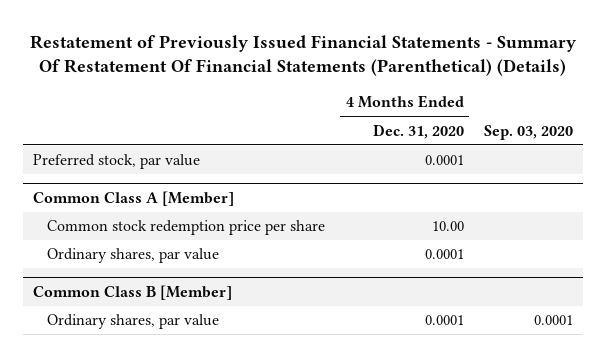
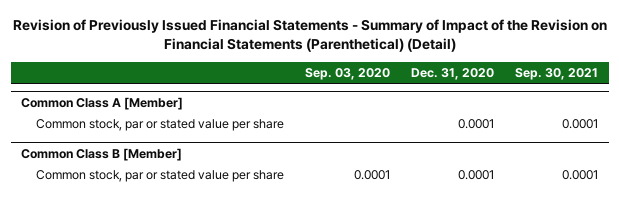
- Restatement of Previously Issued Financial Statements - Summary Of Restatement Of Financial Statements (Parenthetical) (Details)
+ Revision of Previously Issued Financial Statements - Summary of Impact of the Revision on Financial Statements (Parenthetical) (Detail)
- | 4 Months Ended Dec. 31, 2020 | Sep. 03, 2020
+ | Sep. 03, 2020 | Dec. 31, 2020 | Sep. 30, 2021
- Preferred stock, par value | 0.0001 |
@ Common Class A [Member]
- Common stock redemption price per share | 10.00 |
- Ordinary shares, par value | 0.0001 |
+ Common stock, par or stated value per share | | 0.0001 | 0.0001
@ Common Class B [Member]
- Ordinary shares, par value | 0.0001 | 0.0001
+ Common stock, par or stated value per share | 0.0001 | 0.0001 | 0.0001

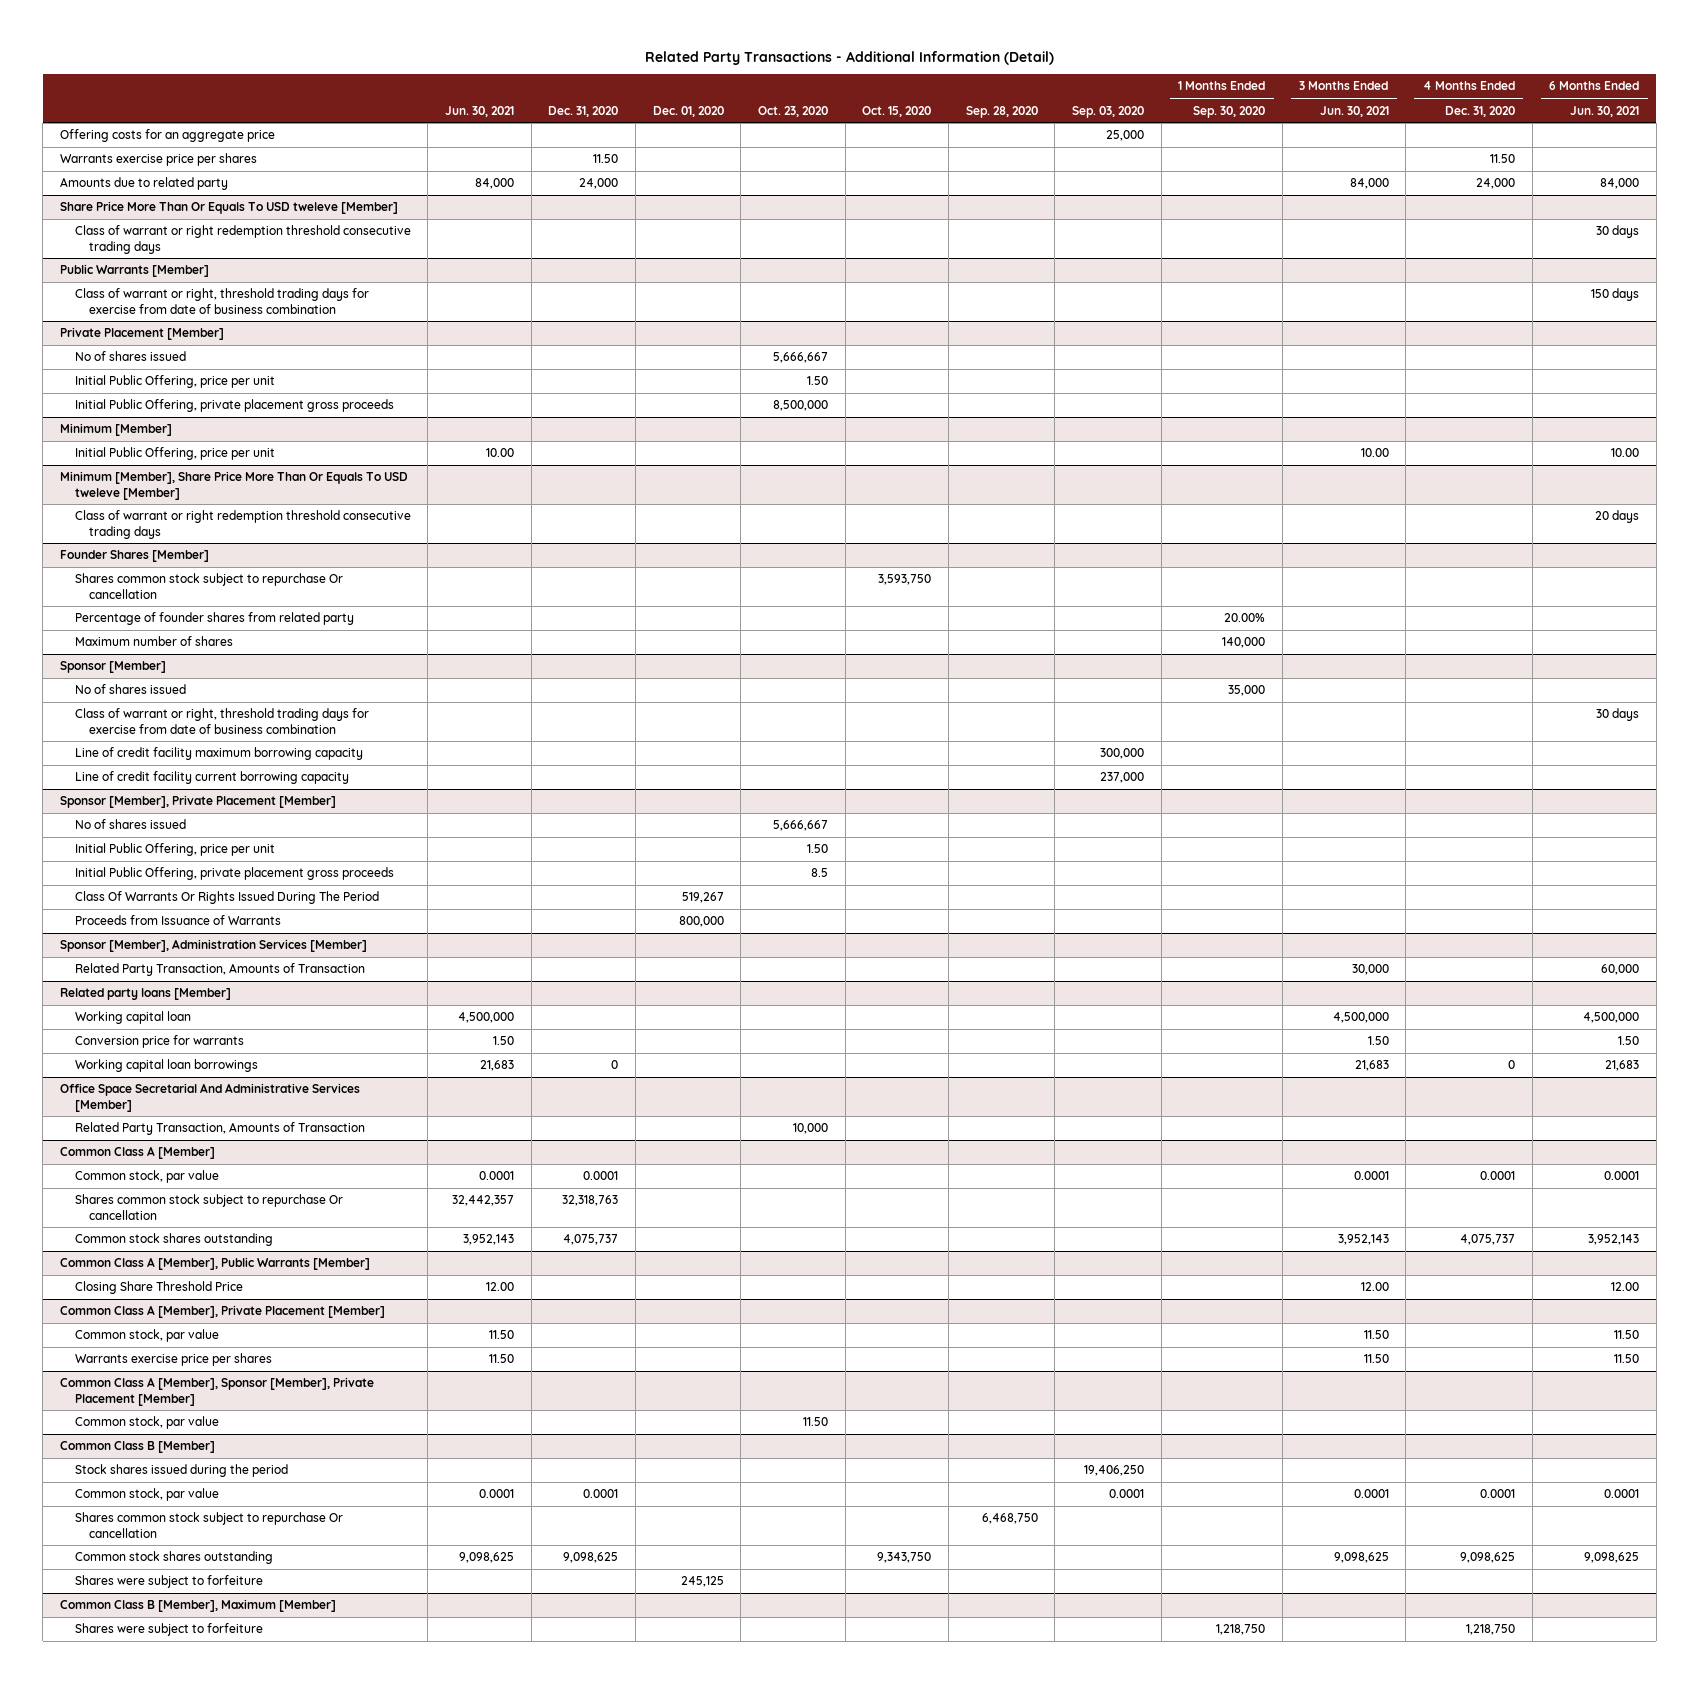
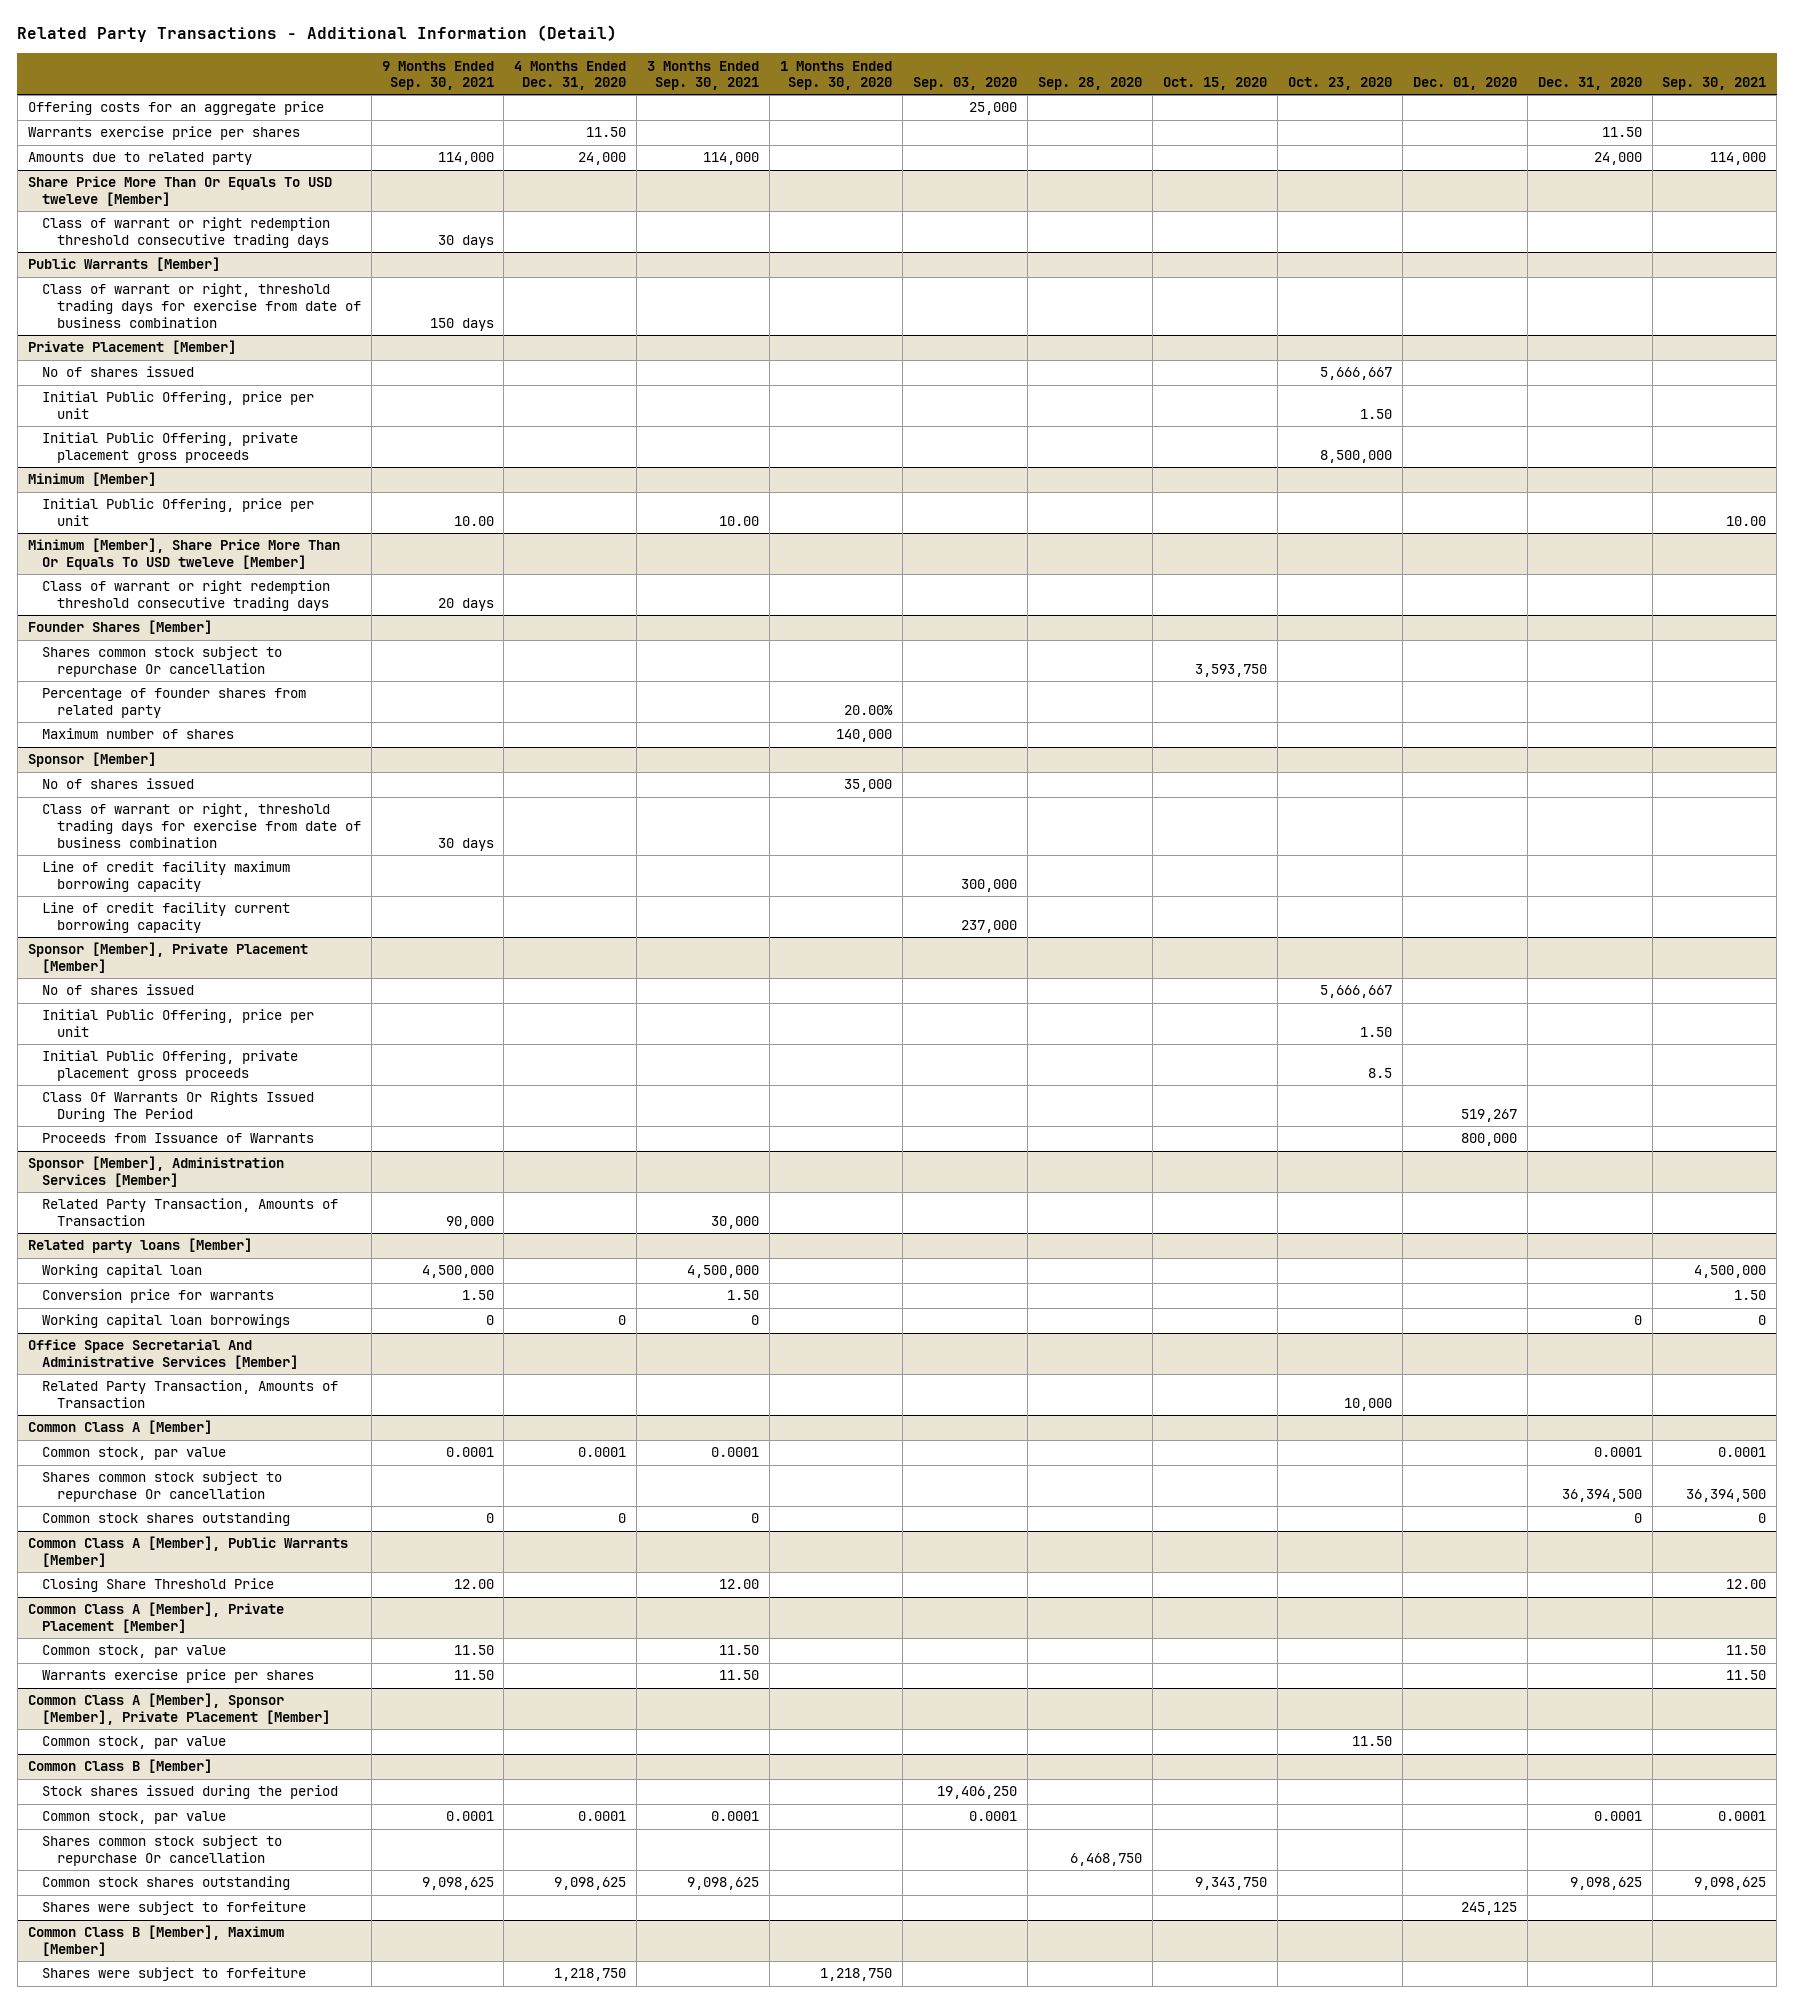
- | Jun. 30, 2021 | Dec. 31, 2020 | Dec. 01, 2020 | Oct. 23, 2020 | Oct. 15, 2020 | Sep. 28, 2020 | Sep. 03, 2020 | 1 Months Ended Sep. 30, 2020 | 3 Months Ended Jun. 30, 2021 | 4 Months Ended Dec. 31, 2020 | 6 Months Ended Jun. 30, 2021
+ | 9 Months Ended Sep. 30, 2021 | 4 Months Ended Dec. 31, 2020 | 3 Months Ended Sep. 30, 2021 | 1 Months Ended Sep. 30, 2020 | Sep. 03, 2020 | Sep. 28, 2020 | Oct. 15, 2020 | Oct. 23, 2020 | Dec. 01, 2020 | Dec. 31, 2020 | Sep. 30, 2021
@ Common Class A [Member]
- Shares common stock subject to repurchase Or cancellation | 32,442,357 | 32,318,763 | | | | | | | | |
- Common stock shares outstanding | 3,952,143 | 4,075,737 | | | | | | | 3,952,143 | 4,075,737 | 3,952,143
+ Shares common stock subject to repurchase Or cancellation | | | | | | | | | | 36,394,500 | 36,394,500
+ Common stock shares outstanding | 0 | 0 | 0 | | | | | | | 0 | 0

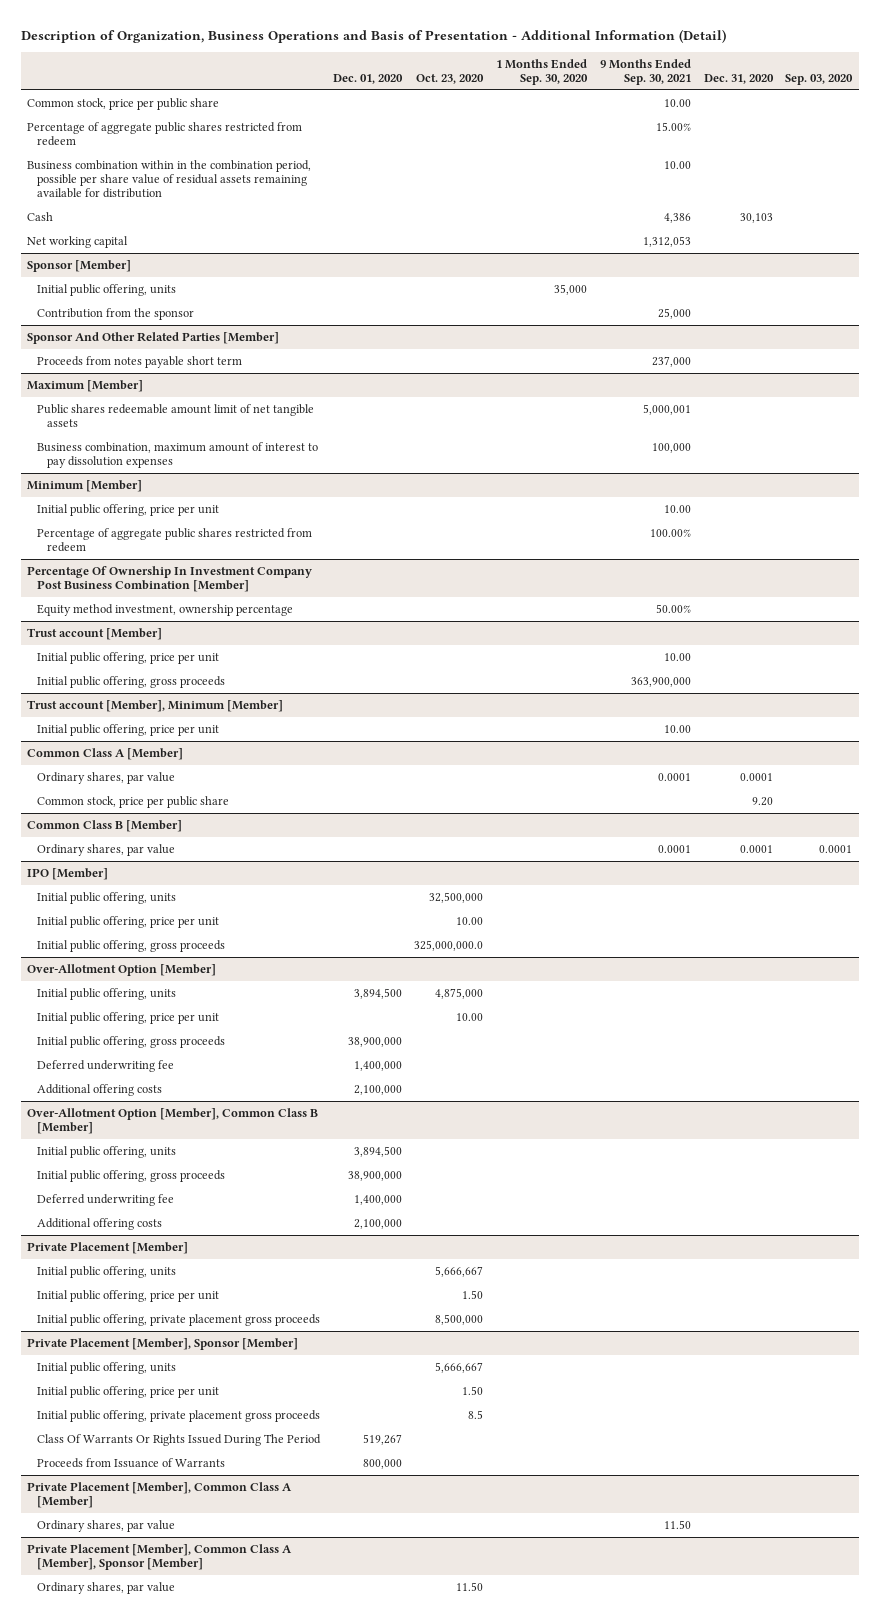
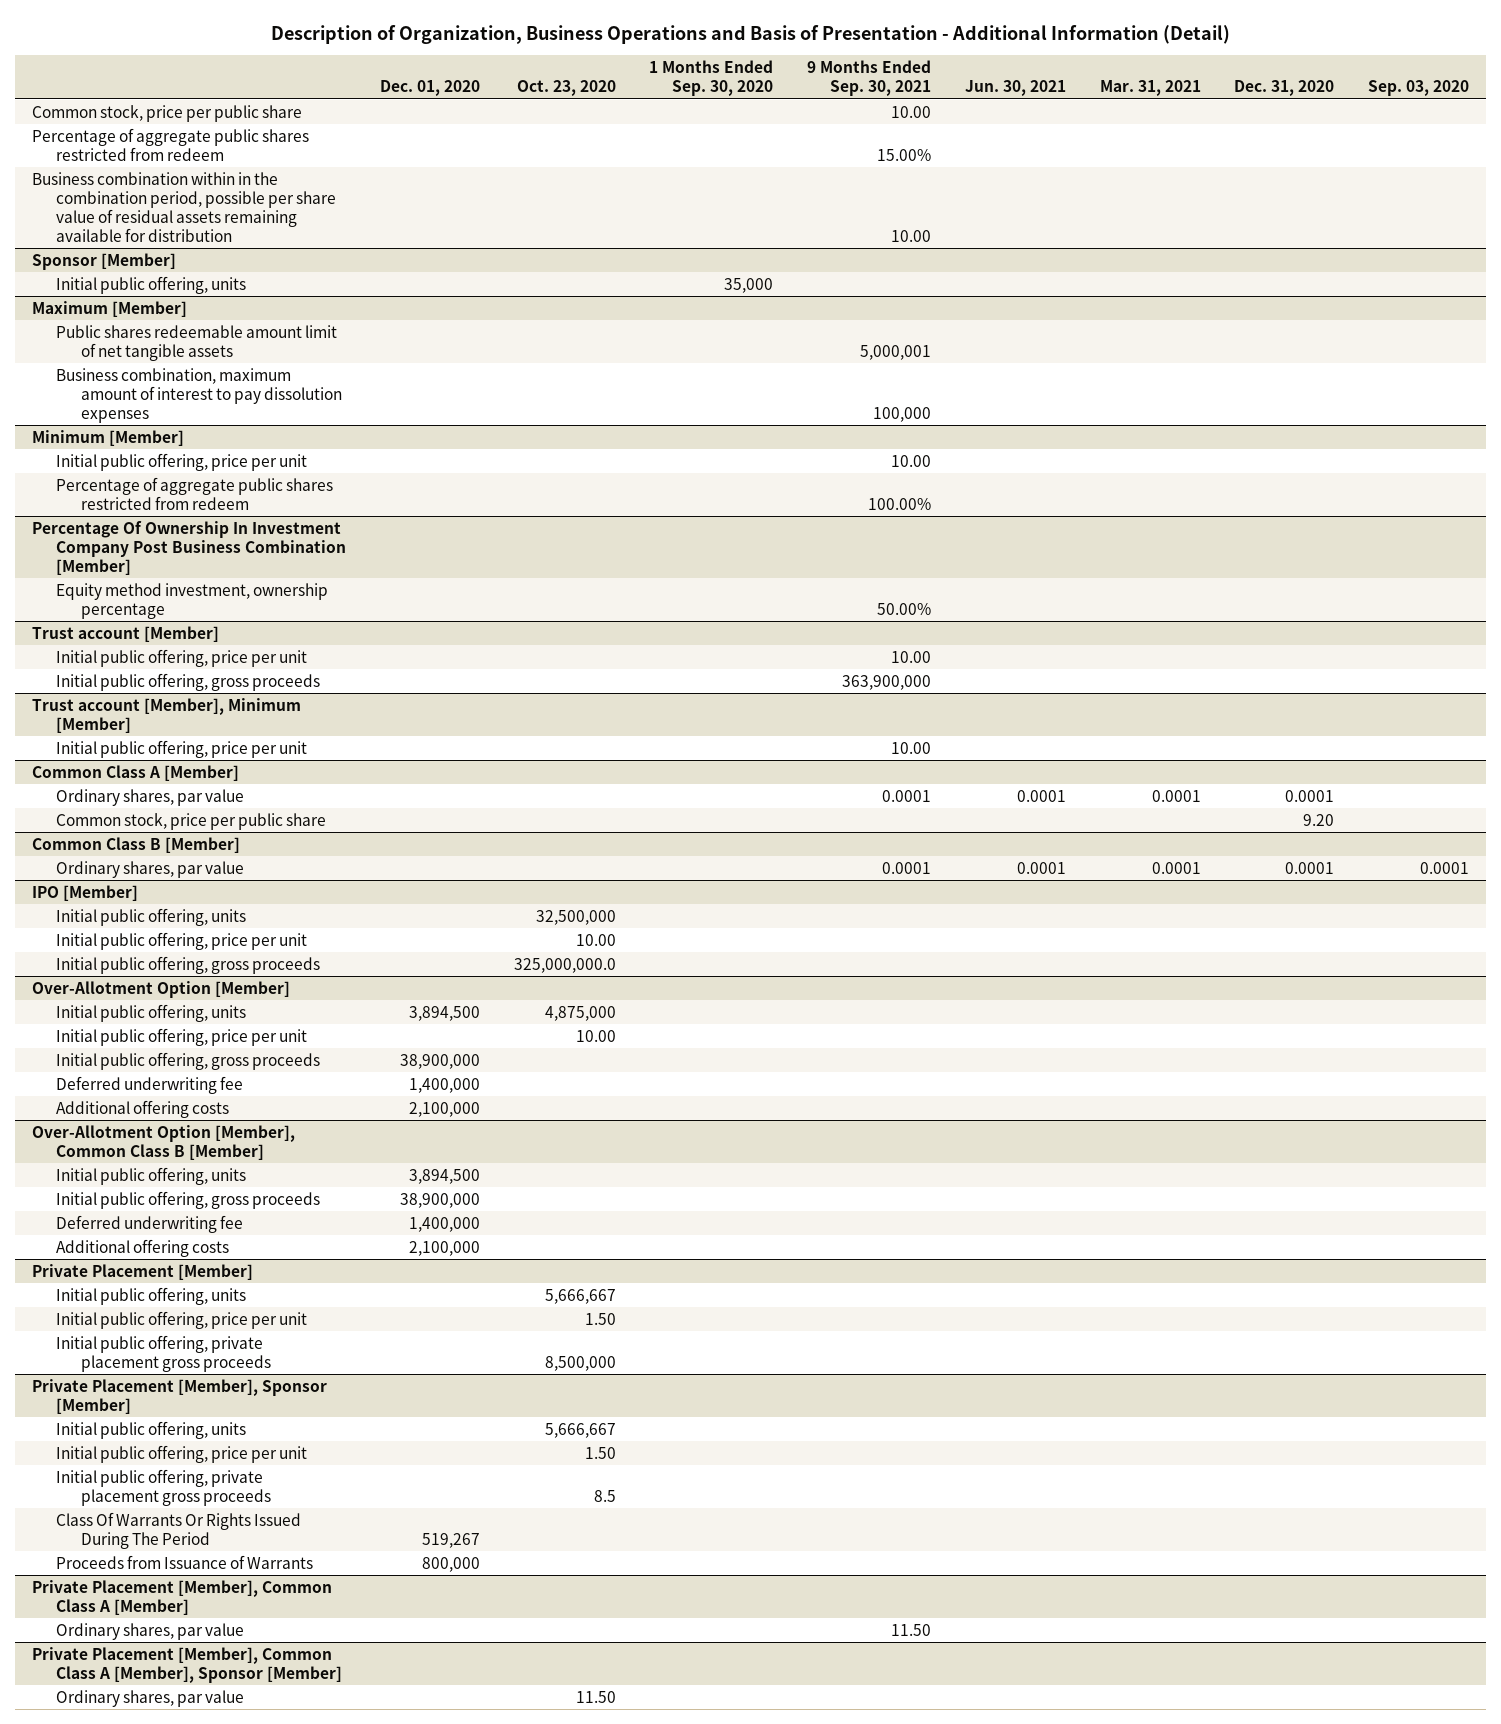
- | Dec. 01, 2020 | Oct. 23, 2020 | 1 Months Ended Sep. 30, 2020 | 9 Months Ended Sep. 30, 2021 | Dec. 31, 2020 | Sep. 03, 2020
+ | Dec. 01, 2020 | Oct. 23, 2020 | 1 Months Ended Sep. 30, 2020 | 9 Months Ended Sep. 30, 2021 | Jun. 30, 2021 | Mar. 31, 2021 | Dec. 31, 2020 | Sep. 03, 2020
- Cash | | | | 4,386 | 30,103 |
- Net working capital | | | | 1,312,053 | |
@ Sponsor [Member]
- Contribution from the sponsor | | | | 25,000 | |
- Sponsor And Other Related Parties [Member]
- Proceeds from notes payable short term | | | | 237,000 | |

